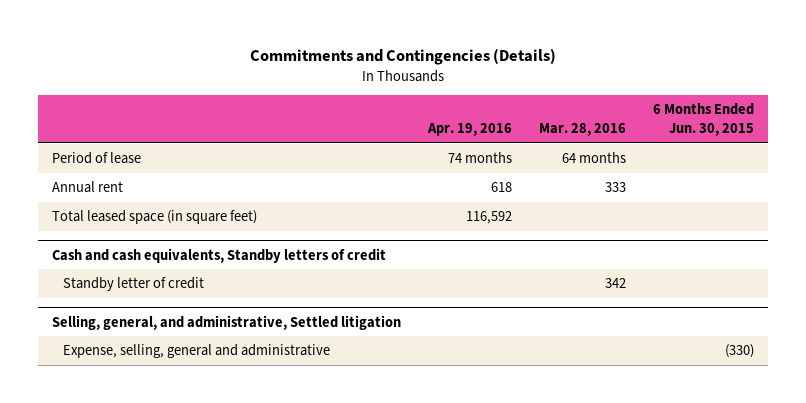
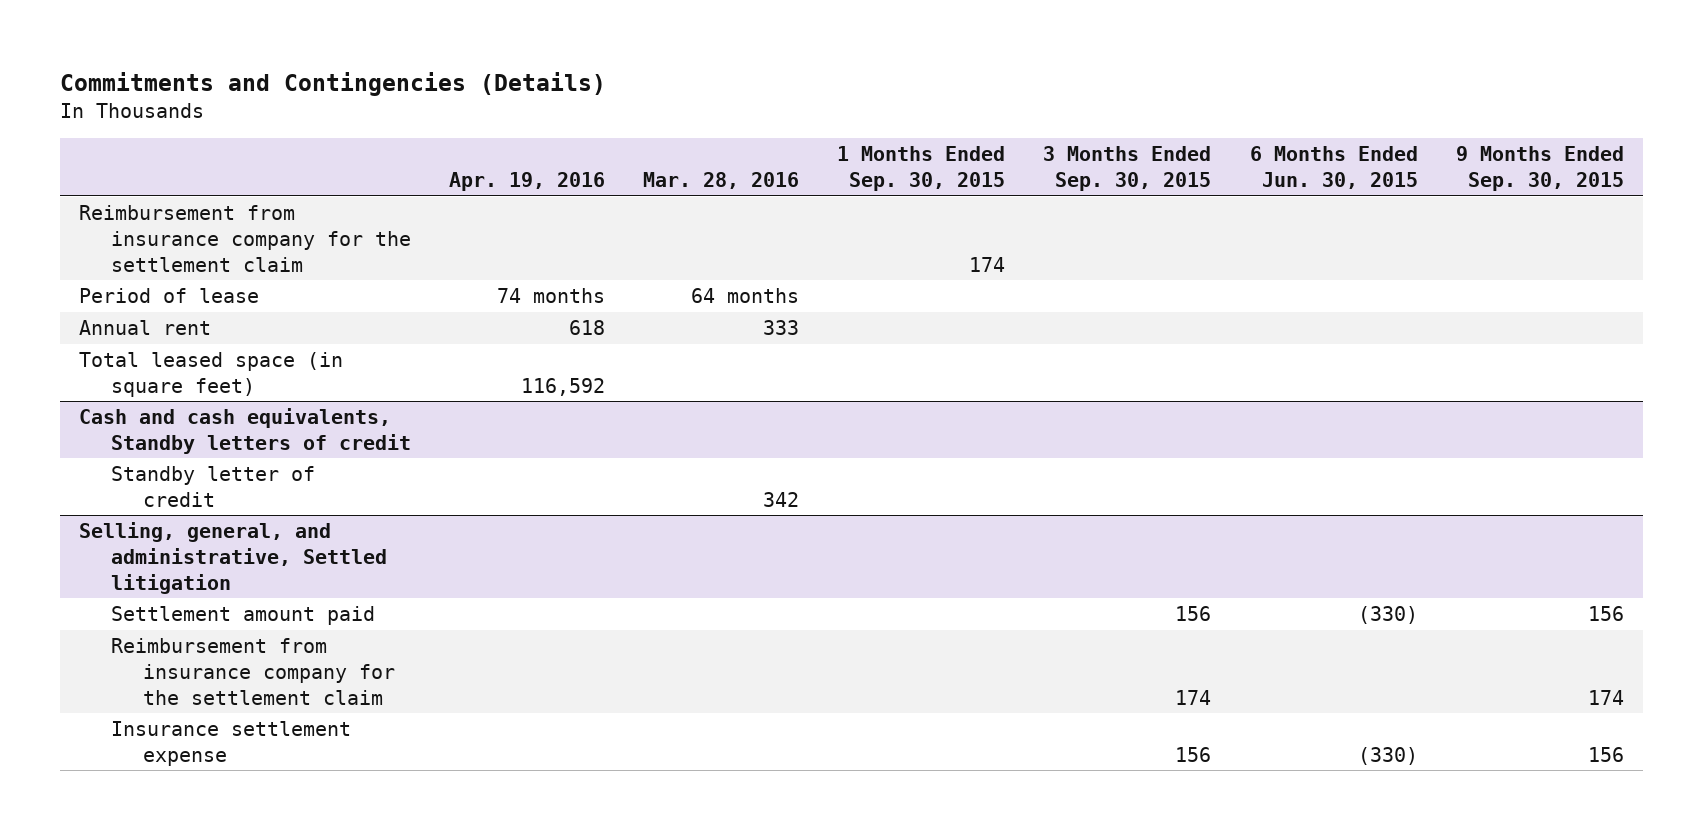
- | Apr. 19, 2016 | Mar. 28, 2016 | 6 Months Ended Jun. 30, 2015
+ | Apr. 19, 2016 | Mar. 28, 2016 | 1 Months Ended Sep. 30, 2015 | 3 Months Ended Sep. 30, 2015 | 6 Months Ended Jun. 30, 2015 | 9 Months Ended Sep. 30, 2015
+ Reimbursement from insurance company for the settlement claim | | | 174 | | |
@ Selling, general, and administrative, Settled litigation
- Expense, selling, general and administrative | | | (330)
+ Settlement amount paid | | | | 156 | (330) | 156
+ Reimbursement from insurance company for the settlement claim | | | | 174 | | 174
+ Insurance settlement expense | | | | 156 | (330) | 156

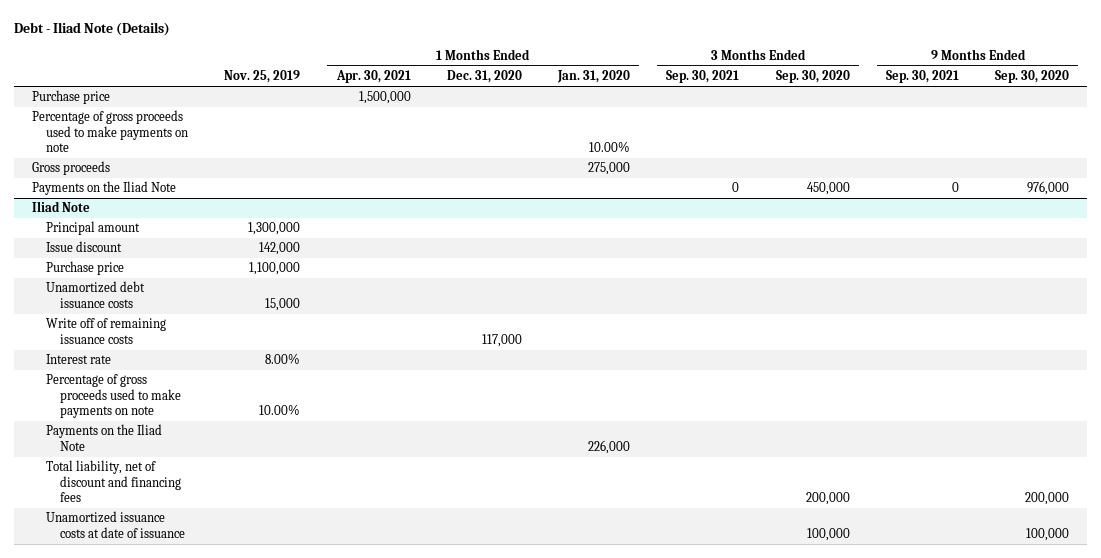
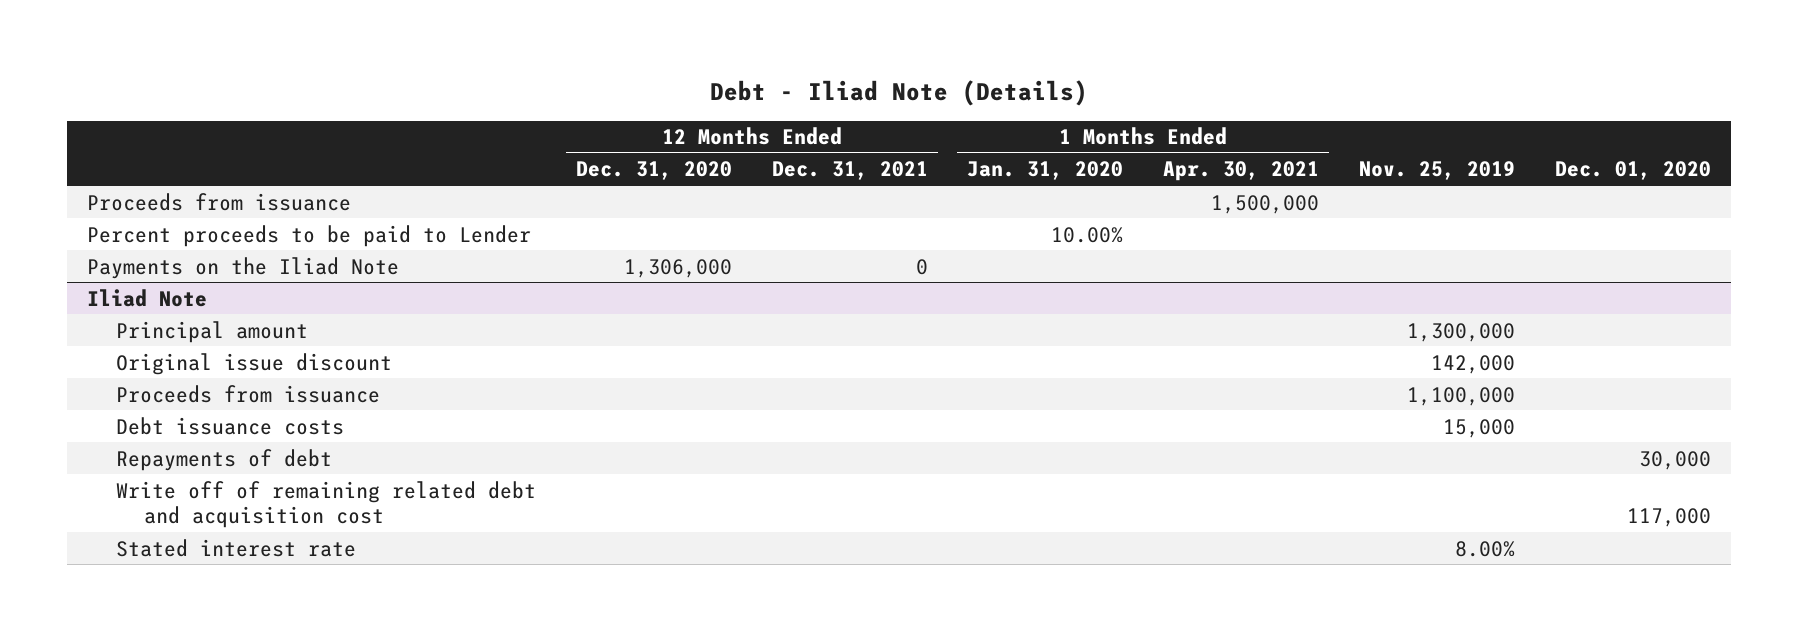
- | Nov. 25, 2019 | 1 Months Ended Apr. 30, 2021 | 1 Months Ended Dec. 31, 2020 | 1 Months Ended Jan. 31, 2020 | 3 Months Ended Sep. 30, 2021 | 3 Months Ended Sep. 30, 2020 | 9 Months Ended Sep. 30, 2021 | 9 Months Ended Sep. 30, 2020
+ | 12 Months Ended Dec. 31, 2020 | 12 Months Ended Dec. 31, 2021 | 1 Months Ended Jan. 31, 2020 | 1 Months Ended Apr. 30, 2021 | Nov. 25, 2019 | Dec. 01, 2020
- Purchase price | | 1,500,000 | | | | | |
- Percentage of gross proceeds used to make payments on note | | | | 10.00% | | | |
- Gross proceeds | | | | 275,000 | | | |
+ Proceeds from issuance | | | | 1,500,000 | |
+ Percent proceeds to be paid to Lender | | | 10.00% | | |
@ Iliad Note
- Issue discount | 142,000 | | | | | | |
- Purchase price | 1,100,000 | | | | | | |
- Unamortized debt issuance costs | 15,000 | | | | | | |
- Write off of remaining issuance costs | | | 117,000 | | | | |
- Interest rate | 8.00% | | | | | | |
- Percentage of gross proceeds used to make payments on note | 10.00% | | | | | | |
- Payments on the Iliad Note | | | | 226,000 | | | |
- Total liability, net of discount and financing fees | | | | | | 200,000 | | 200,000
- Unamortized issuance costs at date of issuance | | | | | | 100,000 | | 100,000
+ Original issue discount | | | | | 142,000 |
+ Proceeds from issuance | | | | | 1,100,000 |
+ Debt issuance costs | | | | | 15,000 |
+ Repayments of debt | | | | | | 30,000
+ Write off of remaining related debt and acquisition cost | | | | | | 117,000
+ Stated interest rate | | | | | 8.00% |

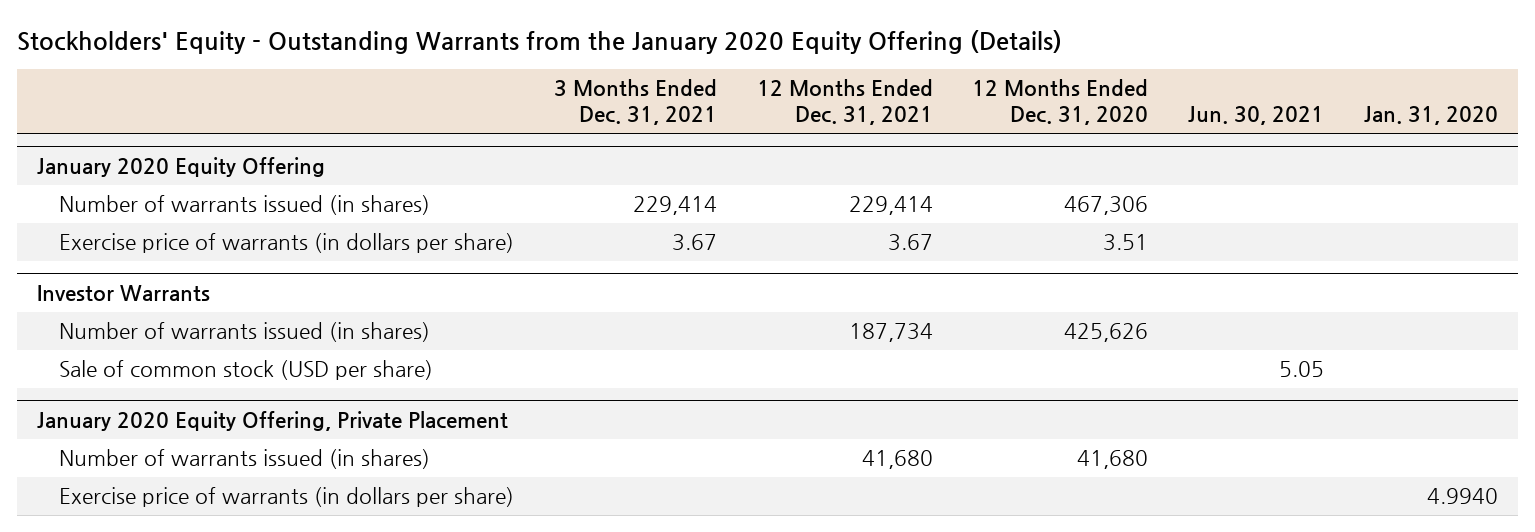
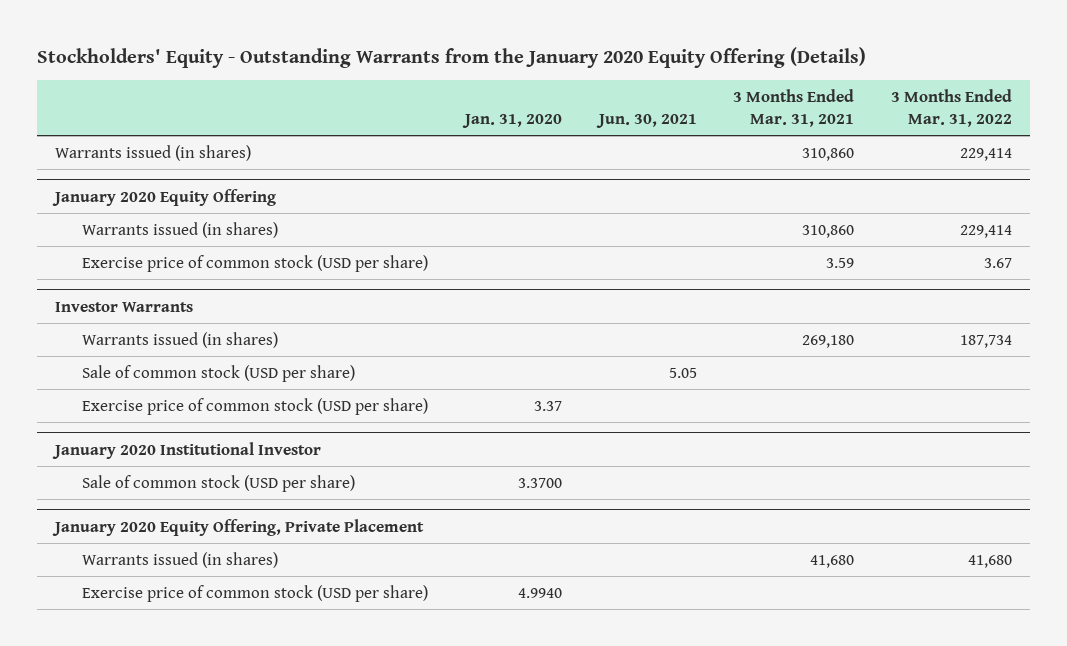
- | 3 Months Ended Dec. 31, 2021 | 12 Months Ended Dec. 31, 2021 | 12 Months Ended Dec. 31, 2020 | Jun. 30, 2021 | Jan. 31, 2020
+ | Jan. 31, 2020 | Jun. 30, 2021 | 3 Months Ended Mar. 31, 2021 | 3 Months Ended Mar. 31, 2022
+ Warrants issued (in shares) | | | 310,860 | 229,414
@ January 2020 Equity Offering
- Number of warrants issued (in shares) | 229,414 | 229,414 | 467,306 | |
- Exercise price of warrants (in dollars per share) | 3.67 | 3.67 | 3.51 | |
+ Warrants issued (in shares) | | | 310,860 | 229,414
+ Exercise price of common stock (USD per share) | | | 3.59 | 3.67
@ Investor Warrants
- Number of warrants issued (in shares) | | 187,734 | 425,626 | |
+ Warrants issued (in shares) | | | 269,180 | 187,734
+ Exercise price of common stock (USD per share) | 3.37 | | |
+ January 2020 Institutional Investor
+ Sale of common stock (USD per share) | 3.3700 | | |
@ January 2020 Equity Offering, Private Placement
- Number of warrants issued (in shares) | | 41,680 | 41,680 | |
- Exercise price of warrants (in dollars per share) | | | | | 4.9940
+ Warrants issued (in shares) | | | 41,680 | 41,680
+ Exercise price of common stock (USD per share) | 4.9940 | | |

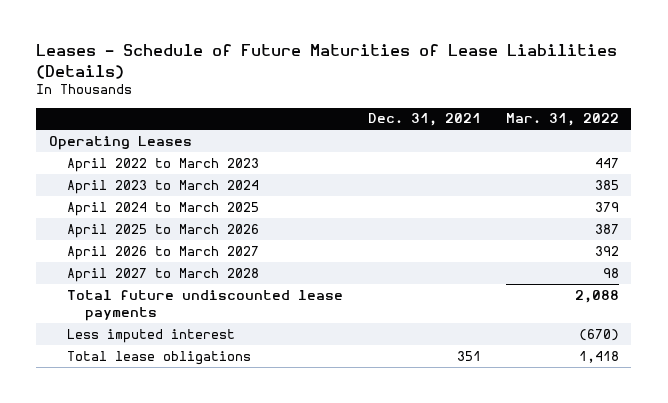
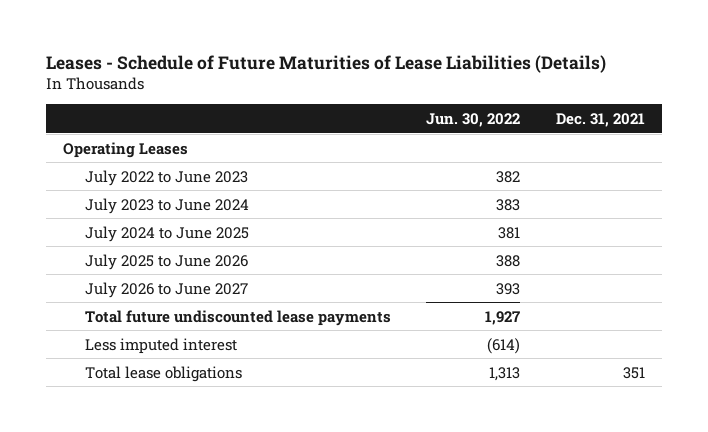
- | Dec. 31, 2021 | Mar. 31, 2022
+ | Jun. 30, 2022 | Dec. 31, 2021
- April 2022 to March 2023 | | 447
- April 2023 to March 2024 | | 385
- April 2024 to March 2025 | | 379
- April 2025 to March 2026 | | 387
- April 2026 to March 2027 | | 392
- April 2027 to March 2028 | | 98
+ July 2022 to June 2023 | 382 |
+ July 2023 to June 2024 | 383 |
+ July 2024 to June 2025 | 381 |
+ July 2025 to June 2026 | 388 |
+ July 2026 to June 2027 | 393 |

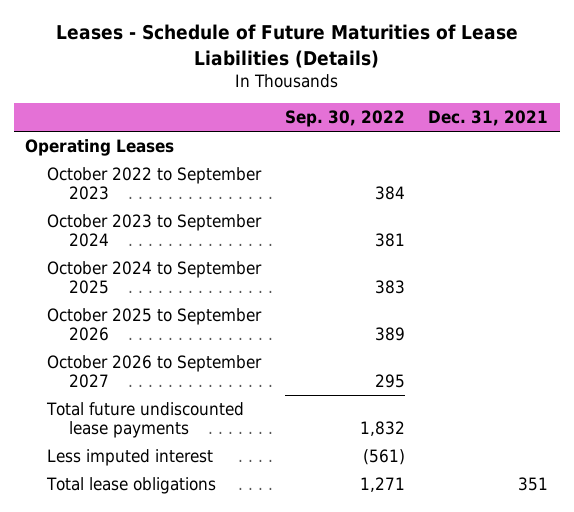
- | Jun. 30, 2022 | Dec. 31, 2021
+ | Sep. 30, 2022 | Dec. 31, 2021
- July 2022 to June 2023 | 382 |
- July 2023 to June 2024 | 383 |
- July 2024 to June 2025 | 381 |
- July 2025 to June 2026 | 388 |
- July 2026 to June 2027 | 393 |
+ October 2022 to September 2023 | 384 |
+ October 2023 to September 2024 | 381 |
+ October 2024 to September 2025 | 383 |
+ October 2025 to September 2026 | 389 |
+ October 2026 to September 2027 | 295 |

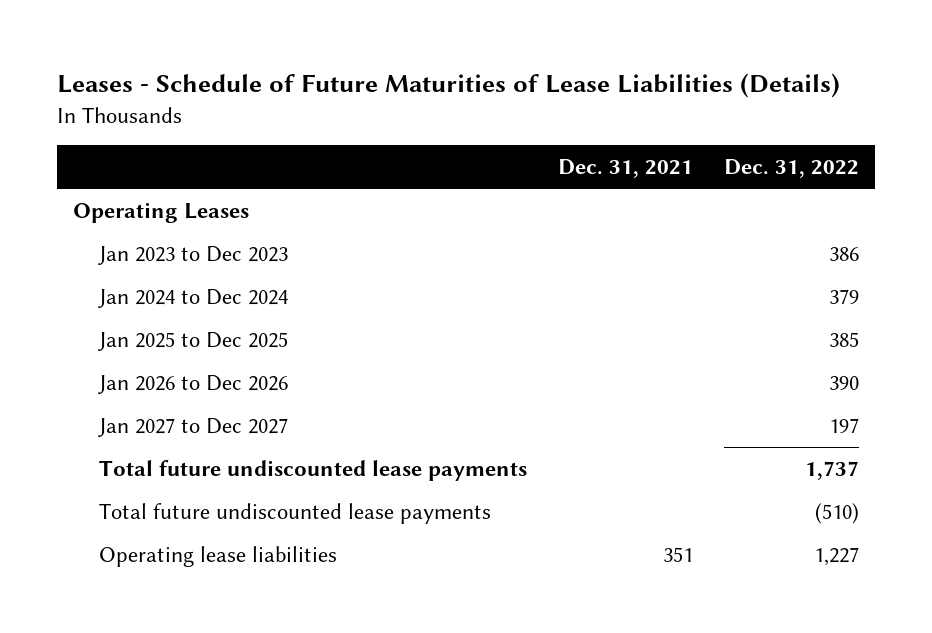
- | Sep. 30, 2022 | Dec. 31, 2021
+ | Dec. 31, 2021 | Dec. 31, 2022
- October 2022 to September 2023 | 384 |
- October 2023 to September 2024 | 381 |
- October 2024 to September 2025 | 383 |
- October 2025 to September 2026 | 389 |
- October 2026 to September 2027 | 295 |
+ Jan 2023 to Dec 2023 | | 386
+ Jan 2024 to Dec 2024 | | 379
+ Jan 2025 to Dec 2025 | | 385
+ Jan 2026 to Dec 2026 | | 390
+ Jan 2027 to Dec 2027 | | 197
- Less imputed interest | (561) |
- Total lease obligations | 1,271 | 351
+ Total future undiscounted lease payments | | (510)
+ Operating lease liabilities | 351 | 1,227

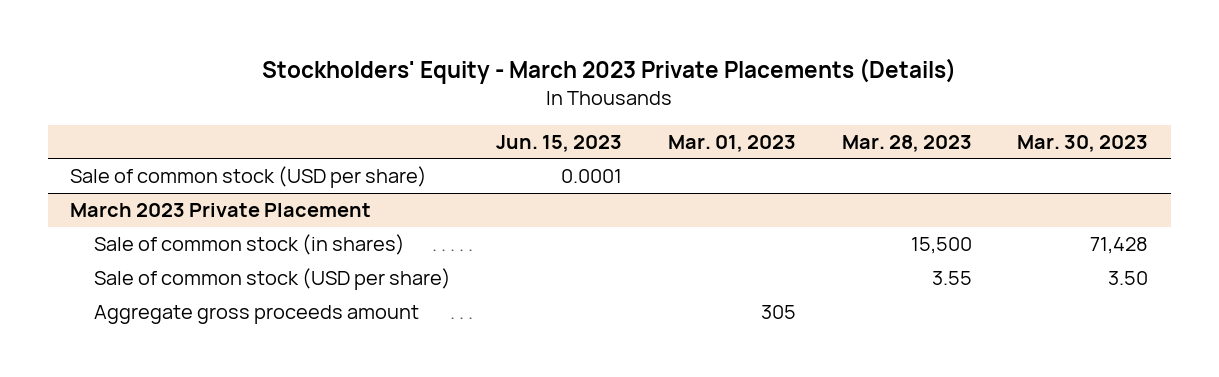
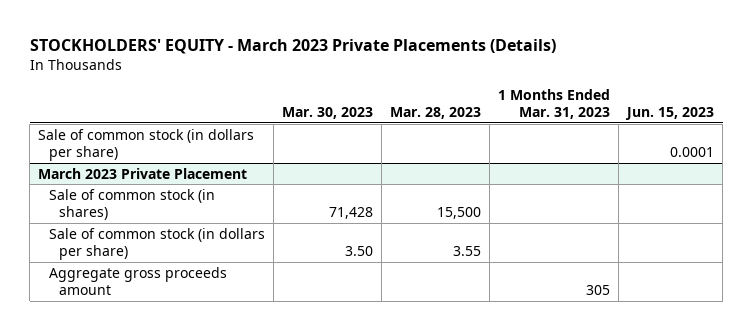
- Stockholders' Equity - March 2023 Private Placements (Details)
+ STOCKHOLDERS' EQUITY - March 2023 Private Placements (Details)
- | Jun. 15, 2023 | Mar. 01, 2023 | Mar. 28, 2023 | Mar. 30, 2023
+ | Mar. 30, 2023 | Mar. 28, 2023 | 1 Months Ended Mar. 31, 2023 | Jun. 15, 2023
- Sale of common stock (USD per share) | 0.0001 | | |
+ Sale of common stock (in dollars per share) | | | | 0.0001
@ March 2023 Private Placement
- Sale of common stock (USD per share) | | | 3.55 | 3.50
+ Sale of common stock (in dollars per share) | 3.50 | 3.55 | |

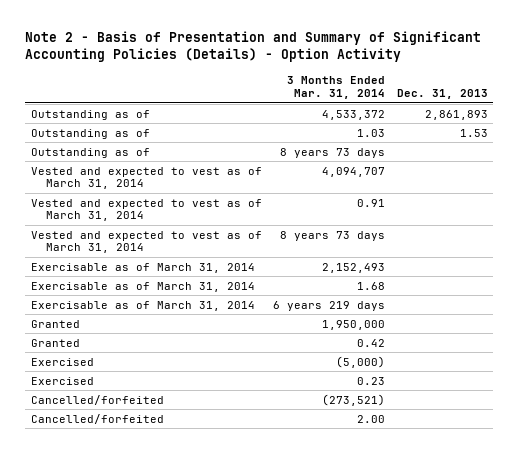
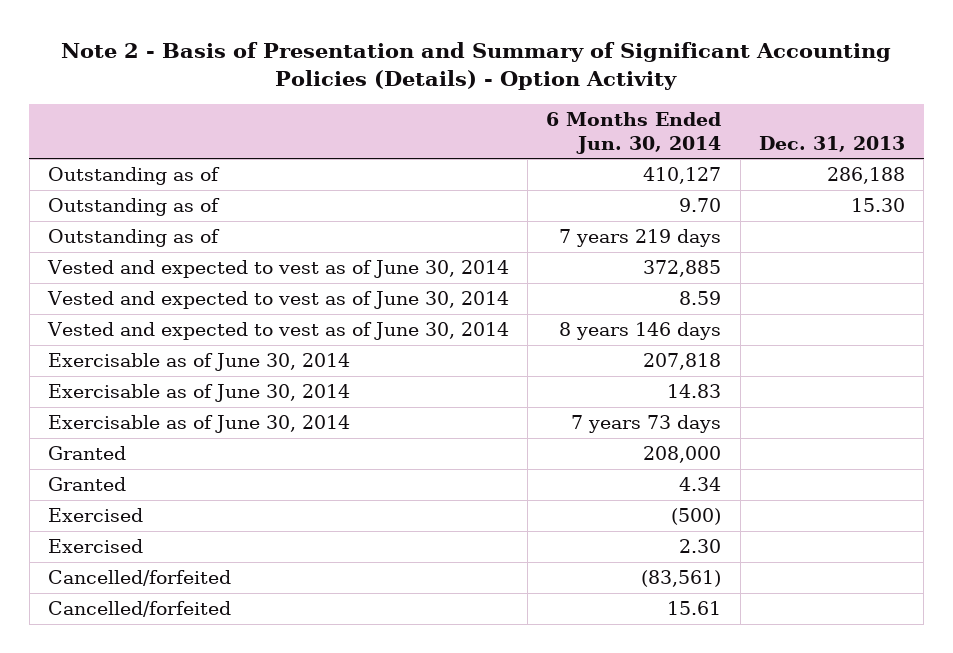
- | 3 Months Ended Mar. 31, 2014 | Dec. 31, 2013
+ | 6 Months Ended Jun. 30, 2014 | Dec. 31, 2013
- Outstanding as of | 4,533,372 | 2,861,893
- Outstanding as of | 1.03 | 1.53
+ Outstanding as of | 410,127 | 286,188
+ Outstanding as of | 9.70 | 15.30
- Vested and expected to vest as of March 31, 2014 | 4,094,707 |
- Vested and expected to vest as of March 31, 2014 | 0.91 |
- Vested and expected to vest as of March 31, 2014 | 8 years 73 days |
- Exercisable as of March 31, 2014 | 2,152,493 |
- Exercisable as of March 31, 2014 | 1.68 |
- Exercisable as of March 31, 2014 | 6 years 219 days |
+ Vested and expected to vest as of June 30, 2014 | 372,885 |
+ Vested and expected to vest as of June 30, 2014 | 8.59 |
+ Vested and expected to vest as of June 30, 2014 | 8 years 146 days |
+ Exercisable as of June 30, 2014 | 207,818 |
+ Exercisable as of June 30, 2014 | 14.83 |
+ Exercisable as of June 30, 2014 | 7 years 73 days |

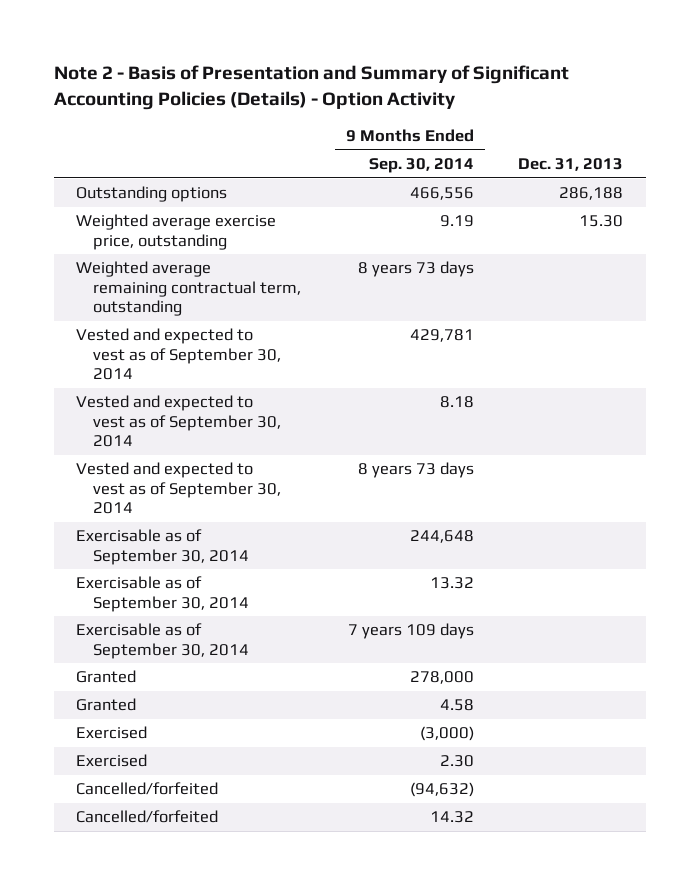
- | 6 Months Ended Jun. 30, 2014 | Dec. 31, 2013
+ | 9 Months Ended Sep. 30, 2014 | Dec. 31, 2013
- Outstanding as of | 410,127 | 286,188
- Outstanding as of | 9.70 | 15.30
- Outstanding as of | 7 years 219 days |
- Vested and expected to vest as of June 30, 2014 | 372,885 |
- Vested and expected to vest as of June 30, 2014 | 8.59 |
- Vested and expected to vest as of June 30, 2014 | 8 years 146 days |
- Exercisable as of June 30, 2014 | 207,818 |
- Exercisable as of June 30, 2014 | 14.83 |
- Exercisable as of June 30, 2014 | 7 years 73 days |
+ Outstanding options | 466,556 | 286,188
+ Weighted average exercise price, outstanding | 9.19 | 15.30
+ Weighted average remaining contractual term, outstanding | 8 years 73 days |
+ Vested and expected to vest as of September 30, 2014 | 429,781 |
+ Vested and expected to vest as of September 30, 2014 | 8.18 |
+ Vested and expected to vest as of September 30, 2014 | 8 years 73 days |
+ Exercisable as of September 30, 2014 | 244,648 |
+ Exercisable as of September 30, 2014 | 13.32 |
+ Exercisable as of September 30, 2014 | 7 years 109 days |

